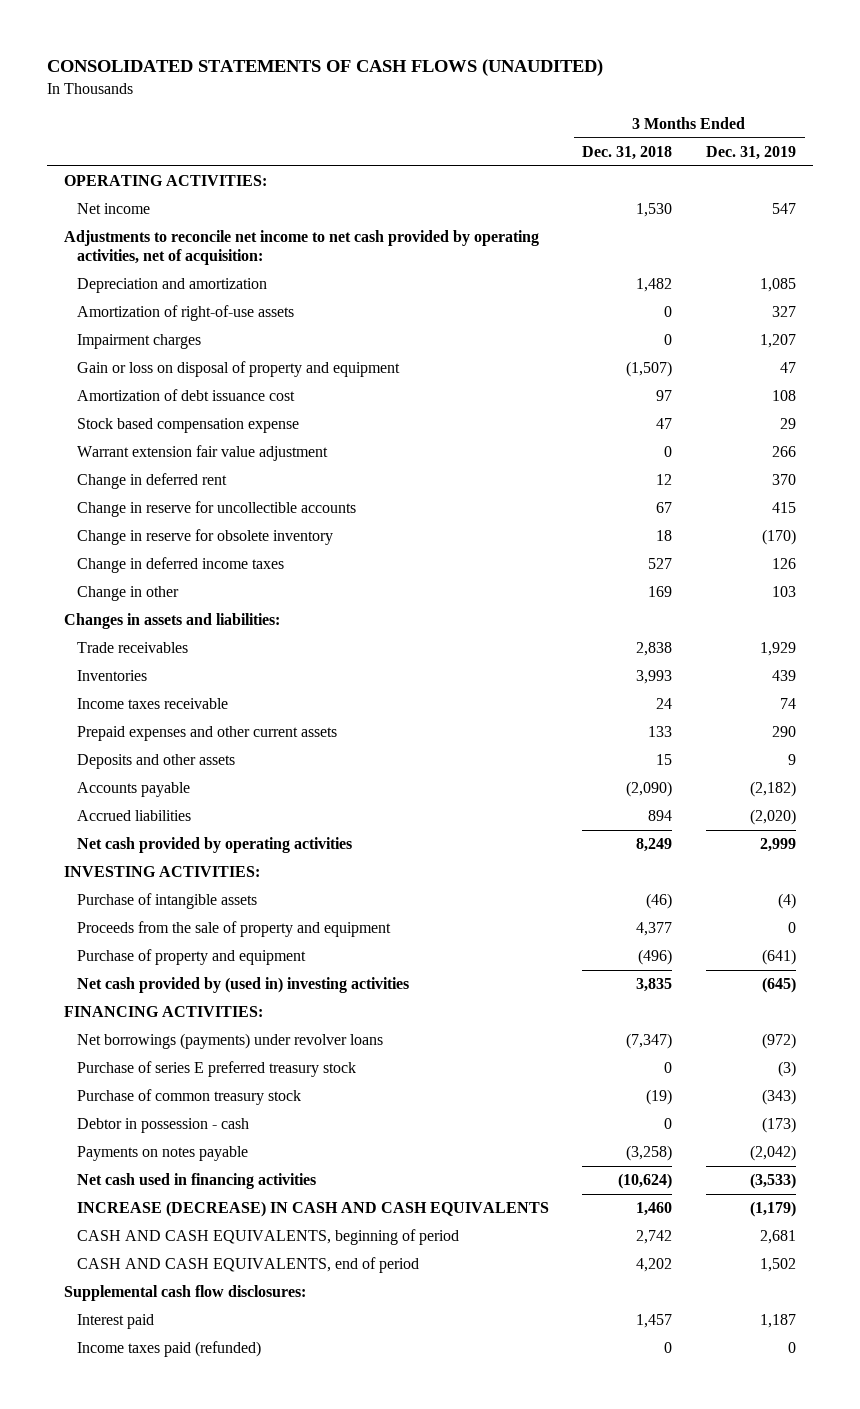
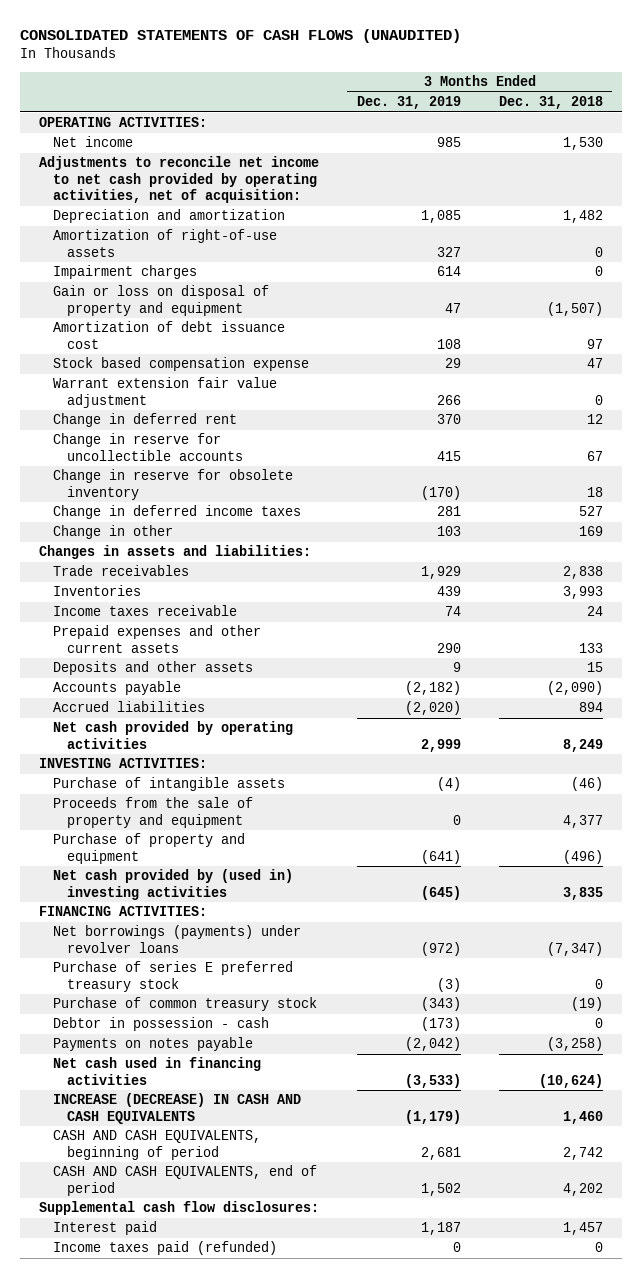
- | 3 Months Ended Dec. 31, 2018 | 3 Months Ended Dec. 31, 2019
+ | 3 Months Ended Dec. 31, 2019 | 3 Months Ended Dec. 31, 2018
- Net income | 1,530 | 547
+ Net income | 985 | 1,530
- Impairment charges | 0 | 1,207
+ Impairment charges | 614 | 0
- Change in deferred income taxes | 527 | 126
+ Change in deferred income taxes | 281 | 527

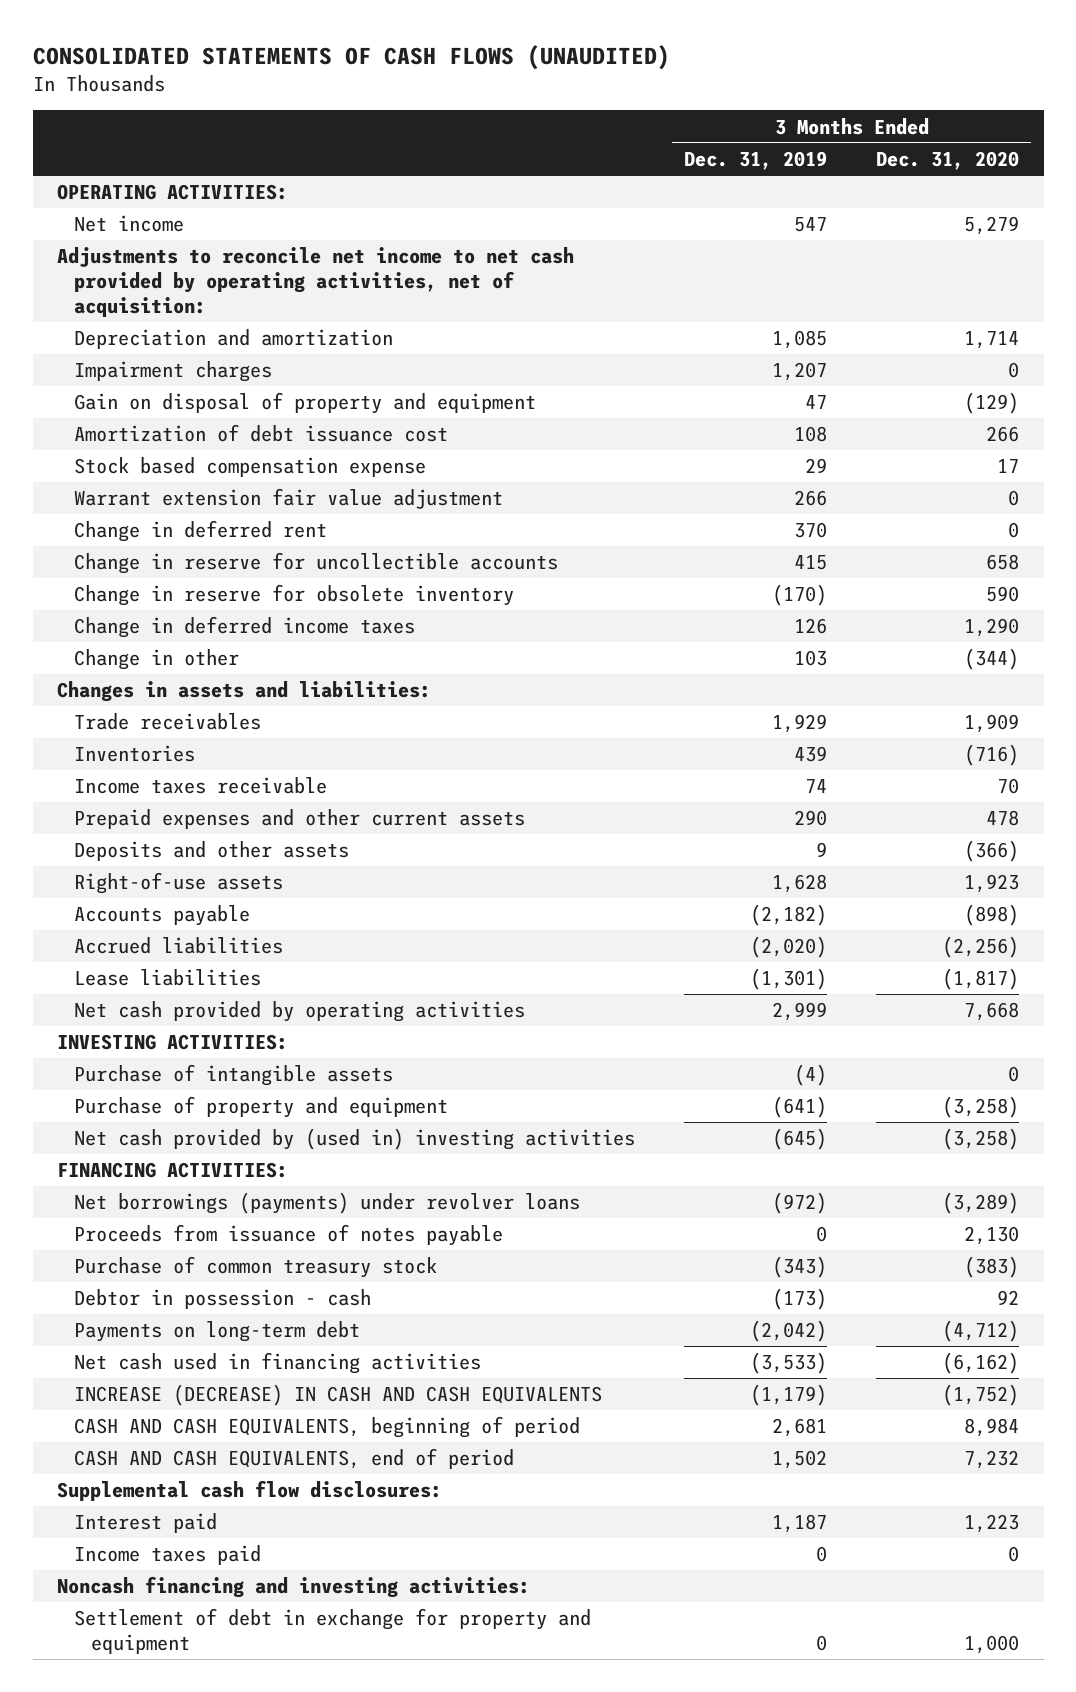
- | 3 Months Ended Dec. 31, 2019 | 3 Months Ended Dec. 31, 2018
+ | 3 Months Ended Dec. 31, 2019 | 3 Months Ended Dec. 31, 2020
- Net income | 985 | 1,530
+ Net income | 547 | 5,279
- Amortization of right-of-use assets | 327 | 0
- Impairment charges | 614 | 0
- Gain or loss on disposal of property and equipment | 47 | (1,507)
+ Impairment charges | 1,207 | 0
+ Gain on disposal of property and equipment | 47 | (129)
- Change in deferred income taxes | 281 | 527
+ Change in deferred income taxes | 126 | 1,290
+ Right-of-use assets | 1,628 | 1,923
+ Lease liabilities | (1,301) | (1,817)
- Proceeds from the sale of property and equipment | 0 | 4,377
- Purchase of series E preferred treasury stock | (3) | 0
+ Proceeds from issuance of notes payable | 0 | 2,130
- Payments on notes payable | (2,042) | (3,258)
+ Payments on long-term debt | (2,042) | (4,712)
- Income taxes paid (refunded) | 0 | 0
+ Income taxes paid | 0 | 0
+ Noncash financing and investing activities:
+ Settlement of debt in exchange for property and equipment | 0 | 1,000

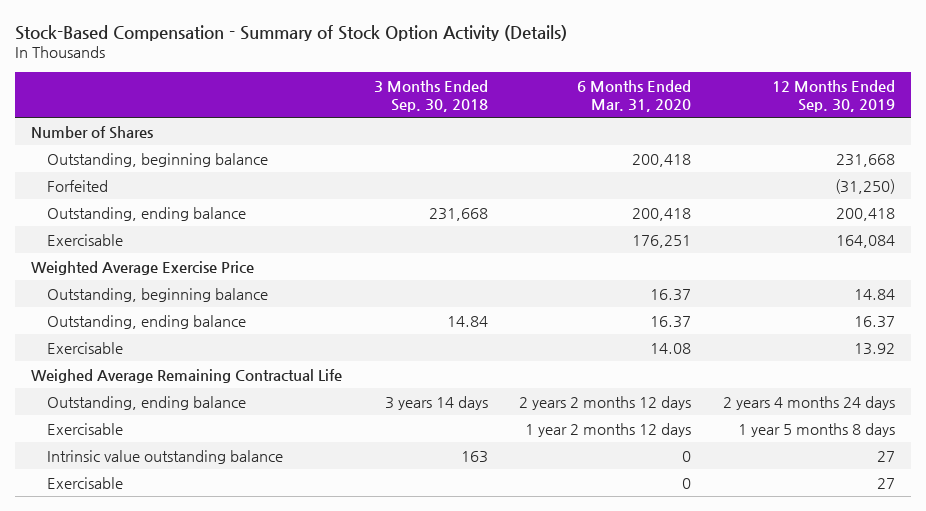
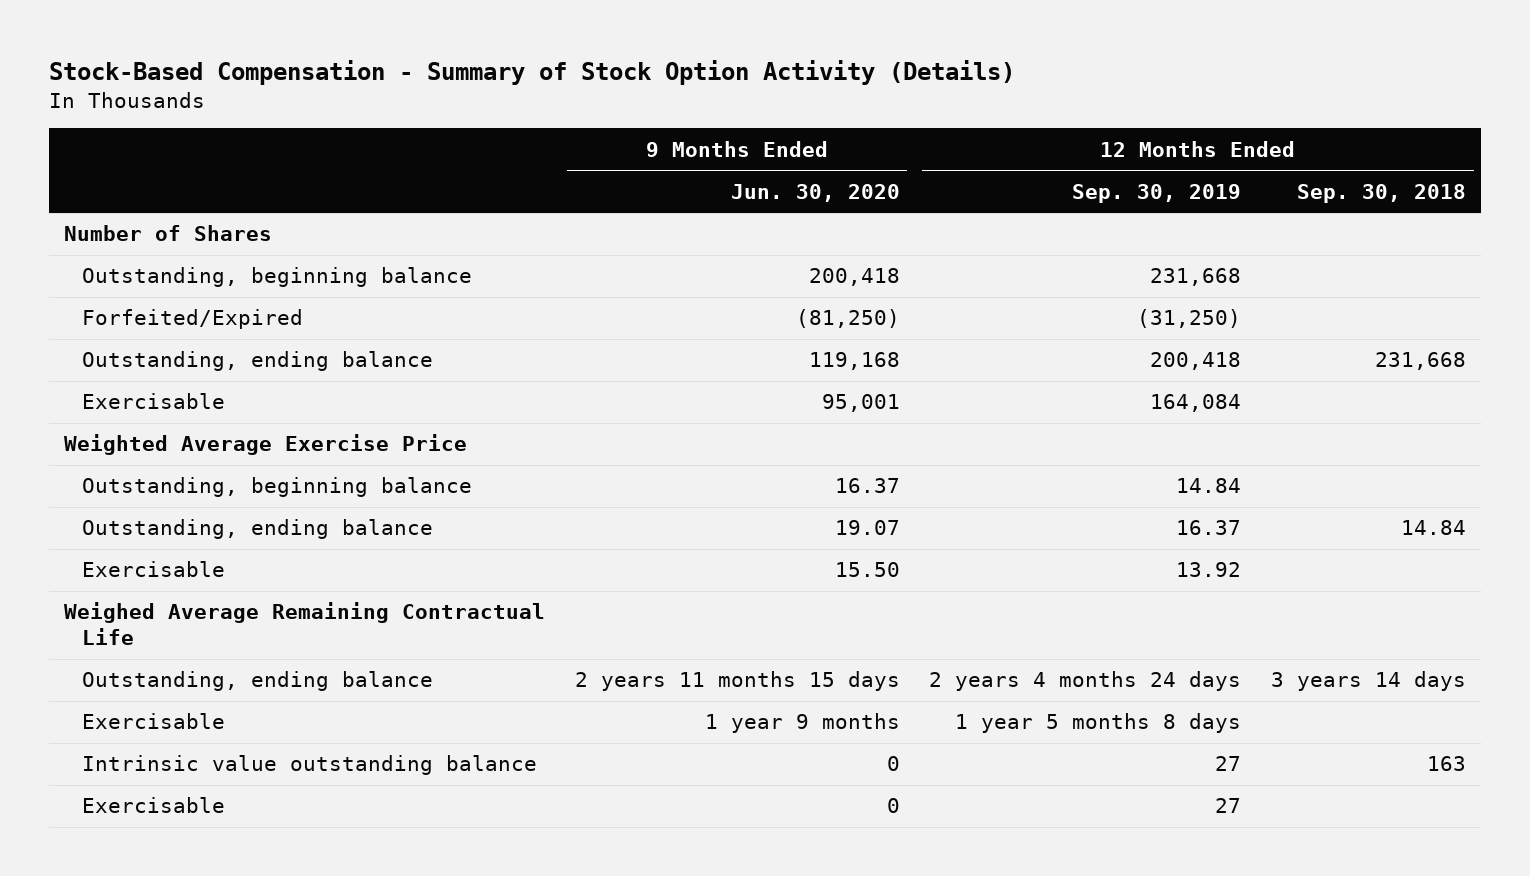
- | 3 Months Ended Sep. 30, 2018 | 6 Months Ended Mar. 31, 2020 | 12 Months Ended Sep. 30, 2019
+ | 9 Months Ended Jun. 30, 2020 | 12 Months Ended Sep. 30, 2019 | 12 Months Ended Sep. 30, 2018
- Forfeited | | | (31,250)
+ Forfeited/Expired | (81,250) | (31,250) |

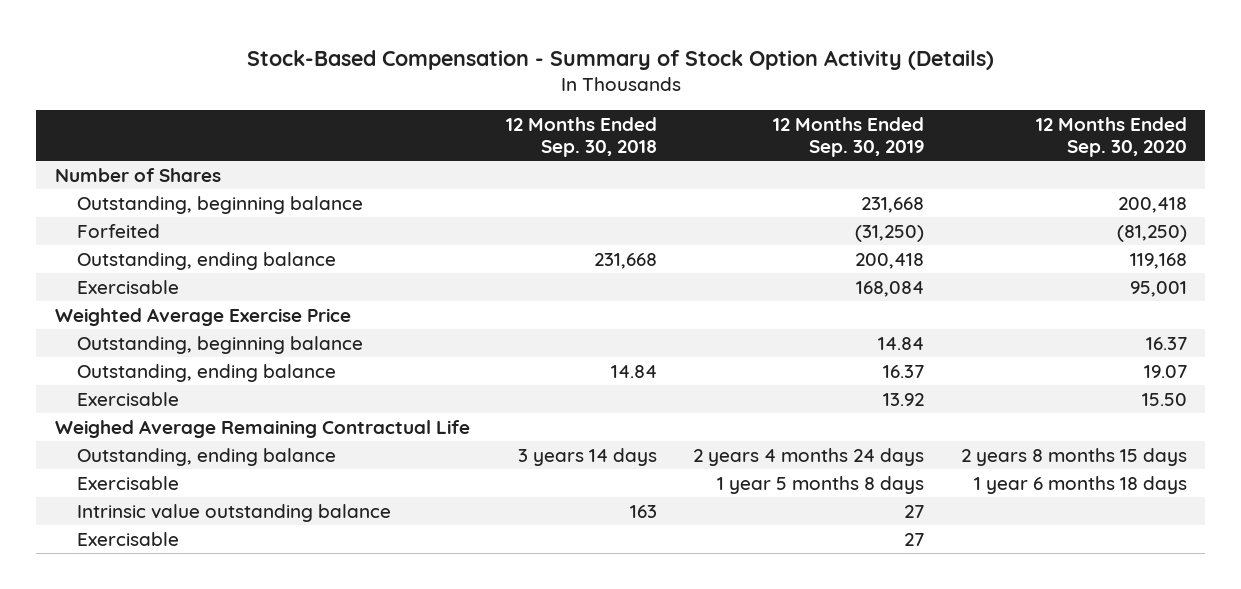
- | 9 Months Ended Jun. 30, 2020 | 12 Months Ended Sep. 30, 2019 | 12 Months Ended Sep. 30, 2018
+ | 12 Months Ended Sep. 30, 2018 | 12 Months Ended Sep. 30, 2019 | 12 Months Ended Sep. 30, 2020
- Forfeited/Expired | (81,250) | (31,250) |
+ Forfeited | | (31,250) | (81,250)
- Exercisable | 95,001 | 164,084 |
+ Exercisable | | 168,084 | 95,001

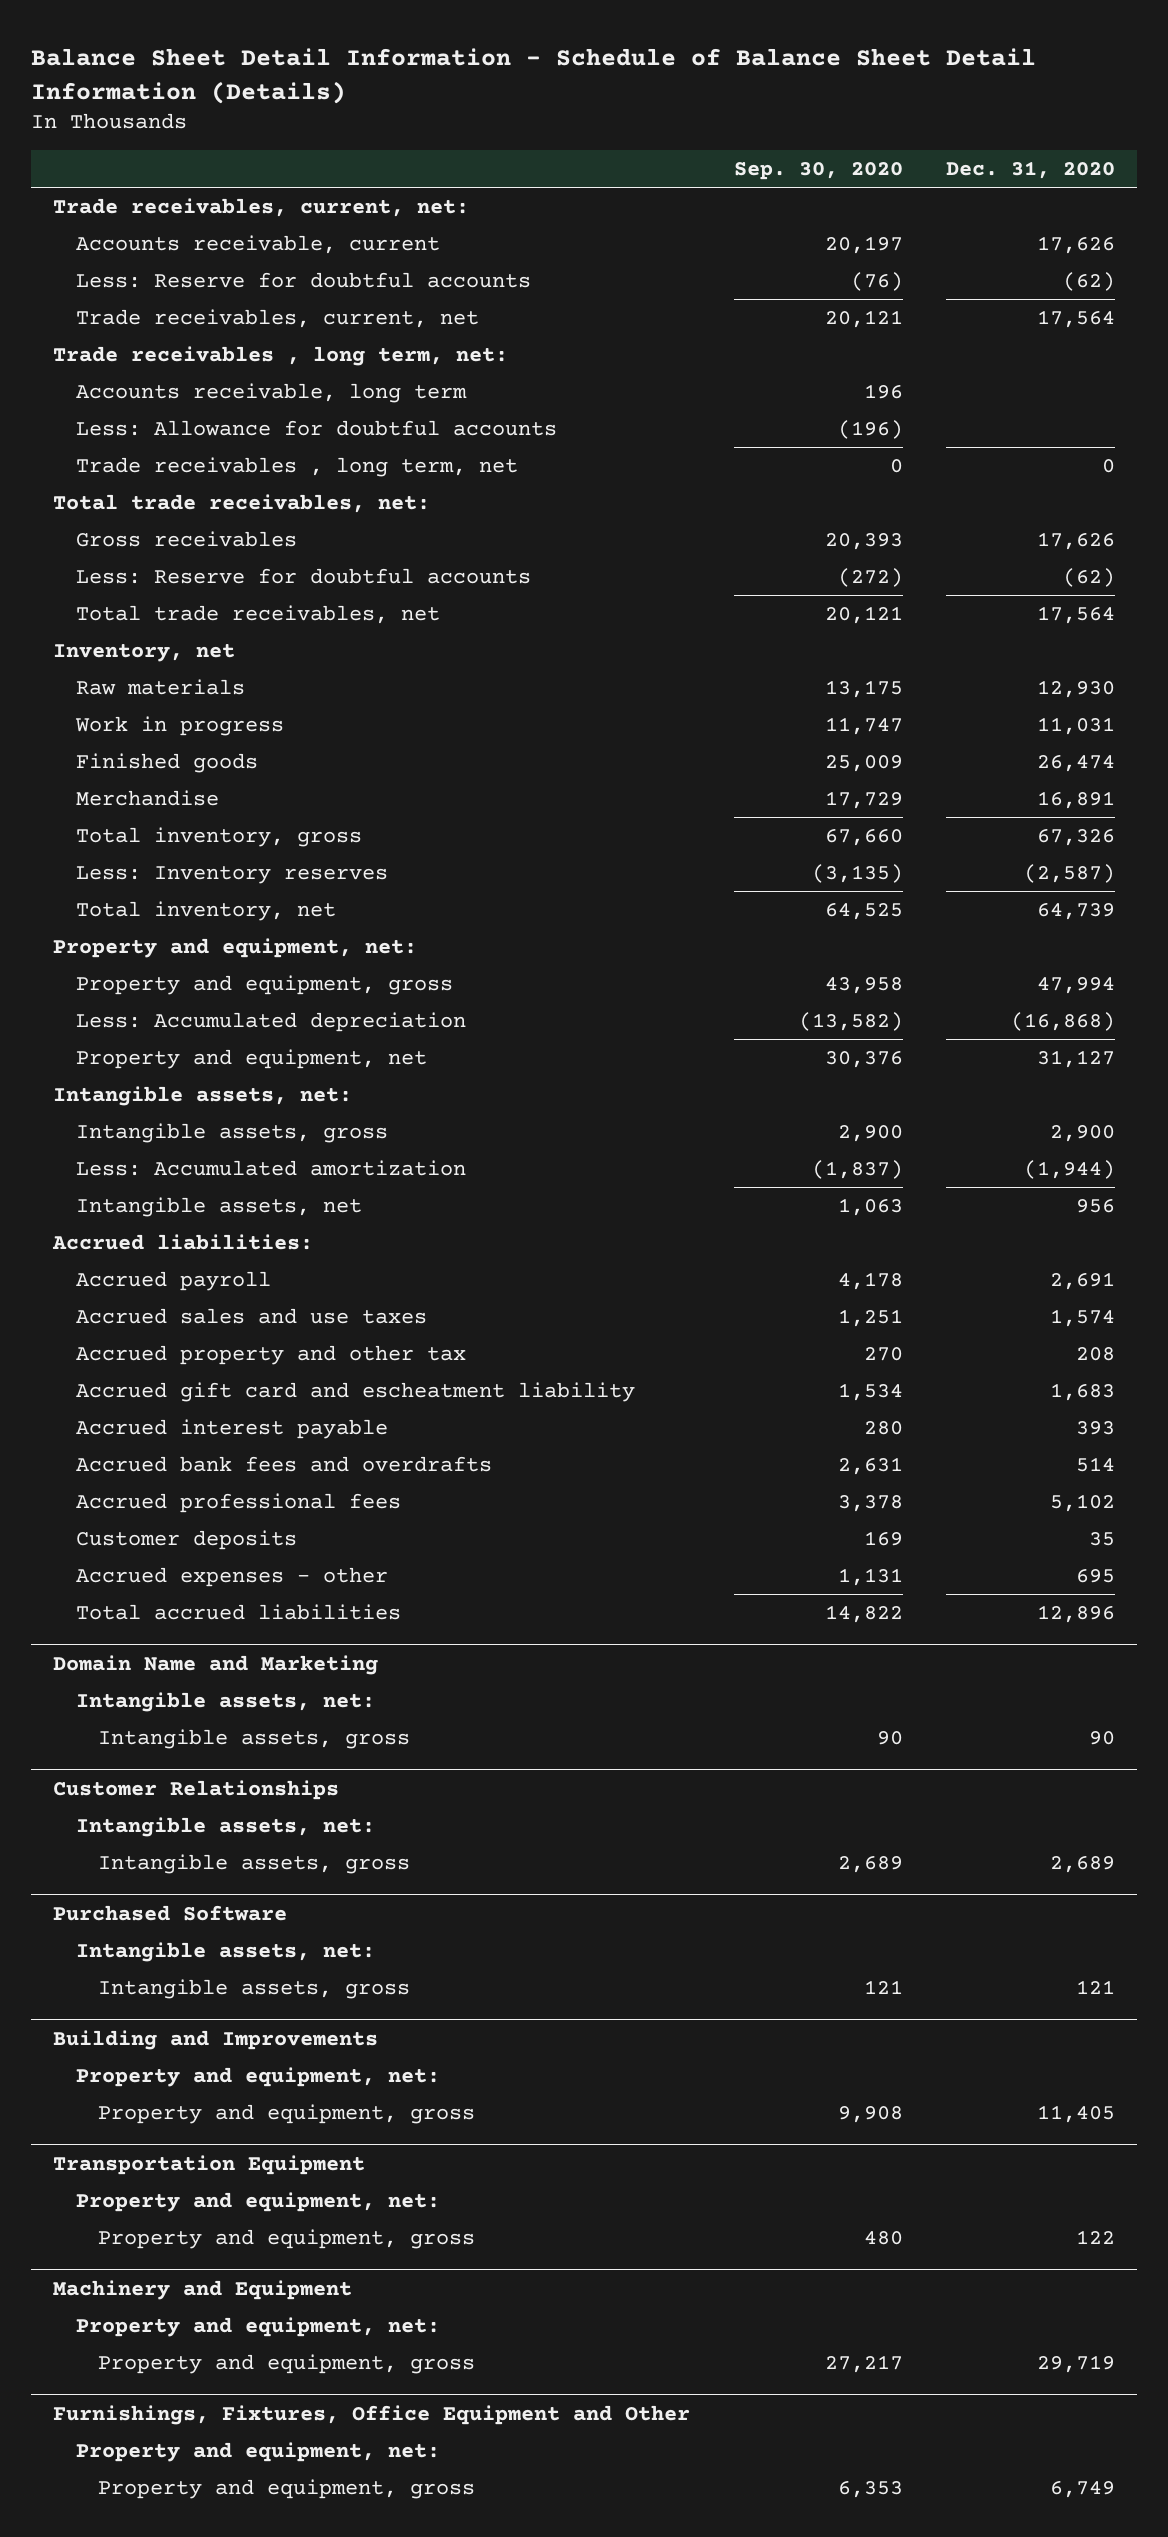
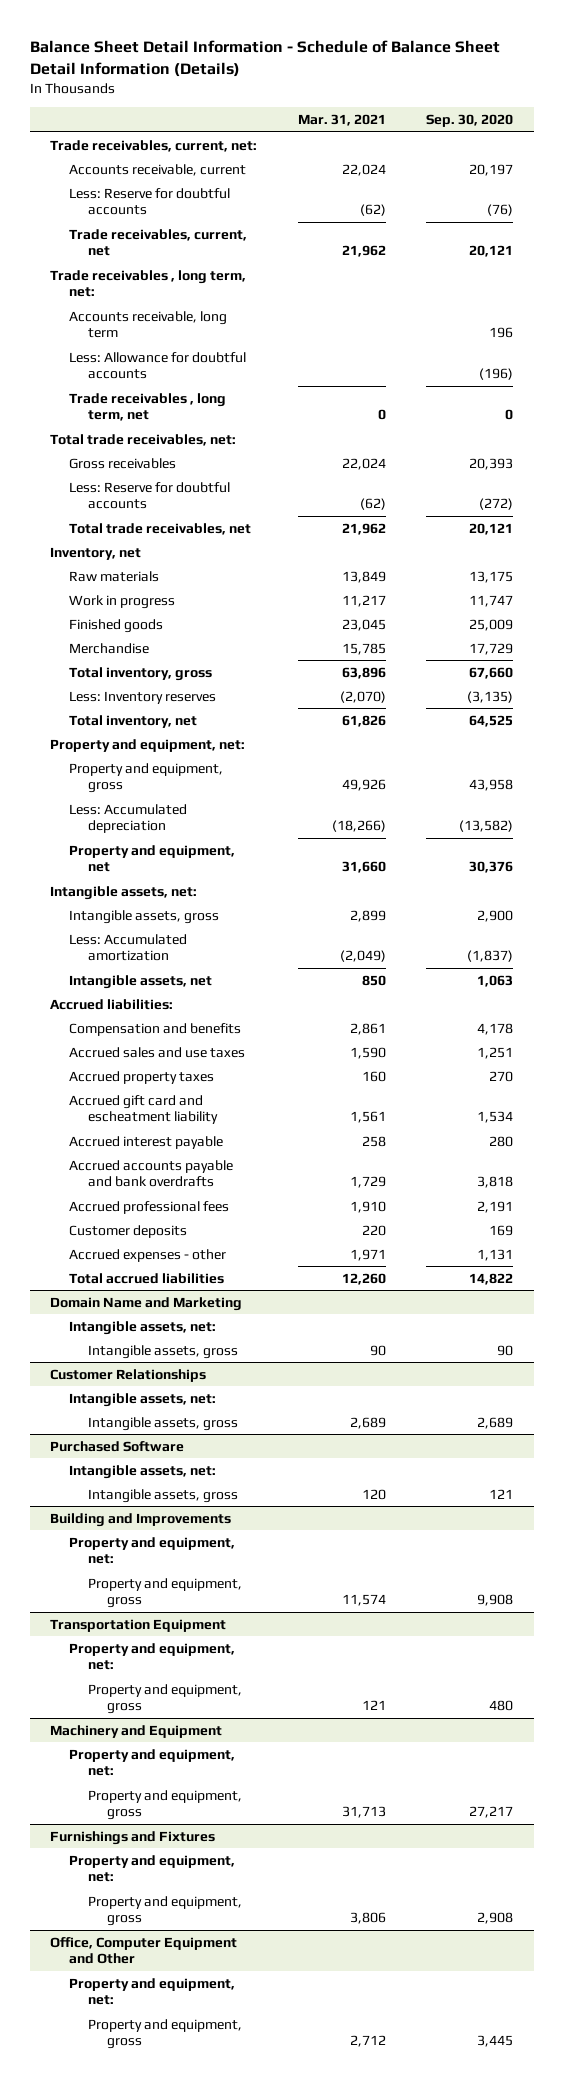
- | Sep. 30, 2020 | Dec. 31, 2020
+ | Mar. 31, 2021 | Sep. 30, 2020
- Accrued payroll | 4,178 | 2,691
+ Compensation and benefits | 2,861 | 4,178
- Accrued property and other tax | 270 | 208
+ Accrued property taxes | 160 | 270
- Accrued bank fees and overdrafts | 2,631 | 514
- Accrued professional fees | 3,378 | 5,102
+ Accrued accounts payable and bank overdrafts | 1,729 | 3,818
+ Accrued professional fees | 1,910 | 2,191
- Furnishings, Fixtures, Office Equipment and Other
+ Furnishings and Fixtures
- Property and equipment, gross | 6,353 | 6,749
+ Property and equipment, gross | 3,806 | 2,908
+ Office, Computer Equipment and Other
+ Property and equipment, net:
+ Property and equipment, gross | 2,712 | 3,445

